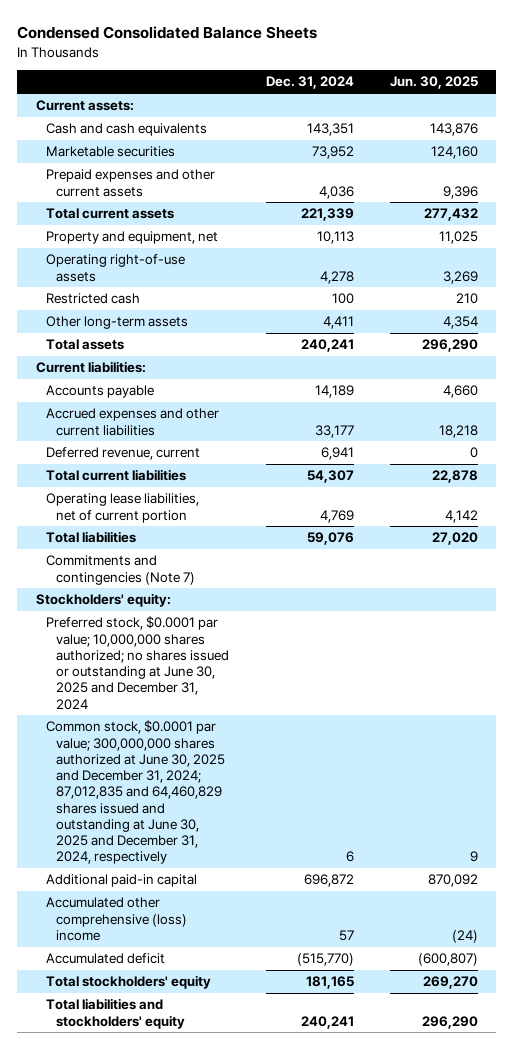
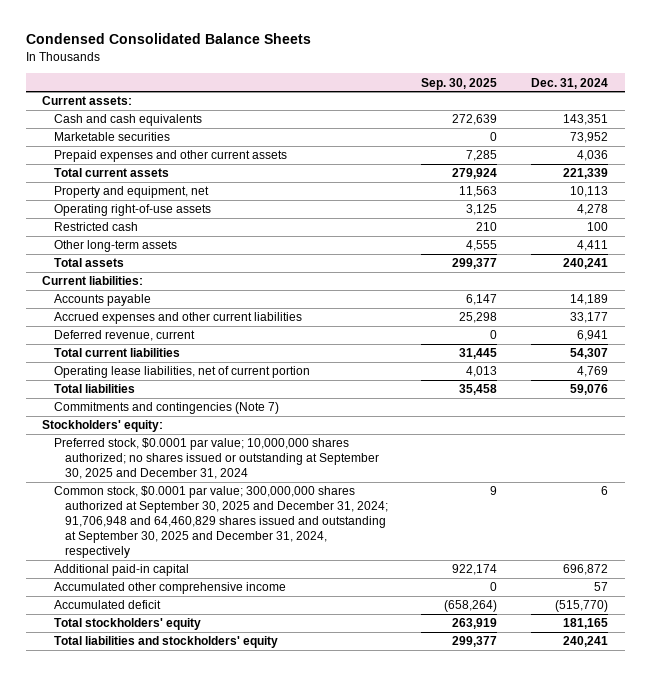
- | Dec. 31, 2024 | Jun. 30, 2025
+ | Sep. 30, 2025 | Dec. 31, 2024
- Preferred stock, $0.0001 par value; 10,000,000 shares authorized; no shares issued or outstanding at June 30, 2025 and December 31, 2024
- Common stock, $0.0001 par value; 300,000,000 shares authorized at June 30, 2025 and December 31, 2024; 87,012,835 and 64,460,829 shares issued and outstanding at June 30, 2025 and December 31, 2024, respectively | 6 | 9
+ Preferred stock, $0.0001 par value; 10,000,000 shares authorized; no shares issued or outstanding at September 30, 2025 and December 31, 2024
+ Common stock, $0.0001 par value; 300,000,000 shares authorized at September 30, 2025 and December 31, 2024; 91,706,948 and 64,460,829 shares issued and outstanding at September 30, 2025 and December 31, 2024, respectively | 9 | 6
- Accumulated other comprehensive (loss) income | 57 | (24)
+ Accumulated other comprehensive income | 0 | 57

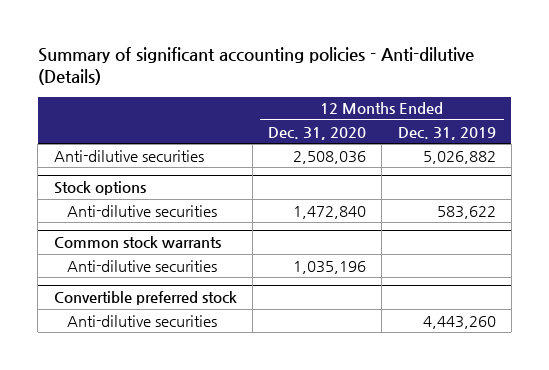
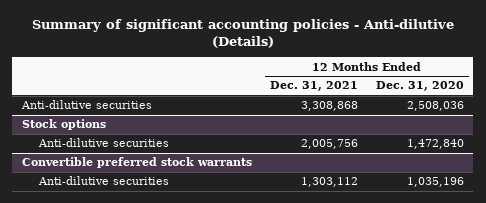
- | 12 Months Ended Dec. 31, 2020 | 12 Months Ended Dec. 31, 2019
+ | 12 Months Ended Dec. 31, 2021 | 12 Months Ended Dec. 31, 2020
- Common stock warrants
+ Convertible preferred stock warrants
- Convertible preferred stock
- Anti-dilutive securities | | 4,443,260

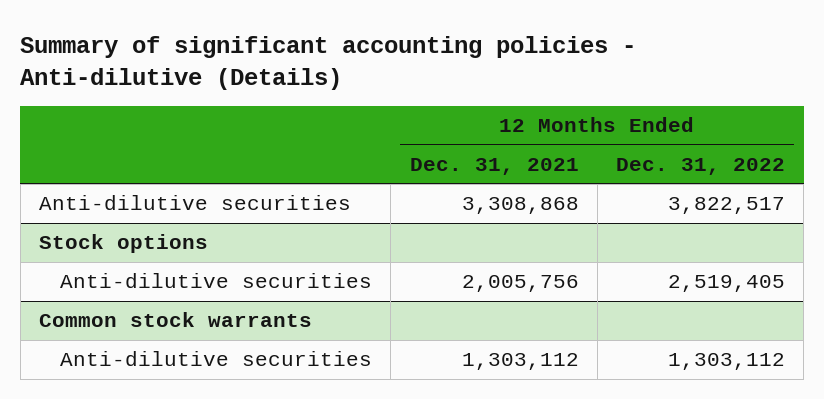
- | 12 Months Ended Dec. 31, 2021 | 12 Months Ended Dec. 31, 2020
+ | 12 Months Ended Dec. 31, 2021 | 12 Months Ended Dec. 31, 2022
- Convertible preferred stock warrants
+ Common stock warrants

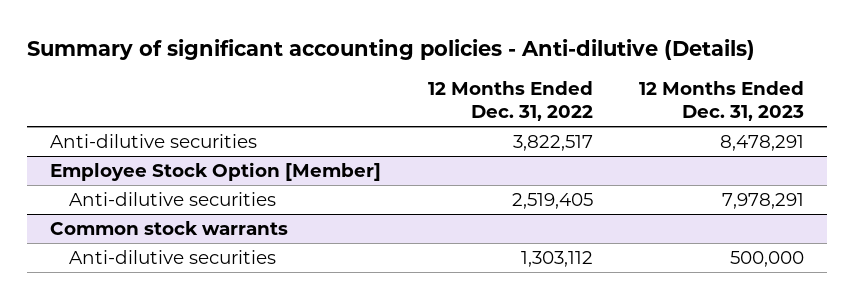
- | 12 Months Ended Dec. 31, 2021 | 12 Months Ended Dec. 31, 2022
+ | 12 Months Ended Dec. 31, 2022 | 12 Months Ended Dec. 31, 2023
- Stock options
+ Employee Stock Option [Member]

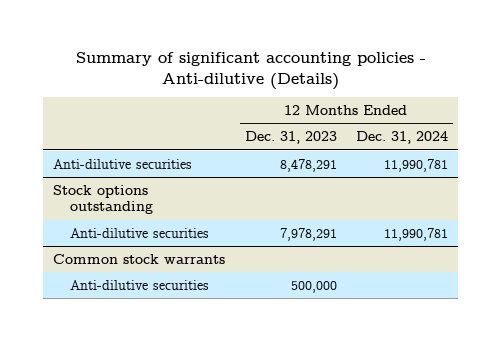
- | 12 Months Ended Dec. 31, 2022 | 12 Months Ended Dec. 31, 2023
+ | 12 Months Ended Dec. 31, 2023 | 12 Months Ended Dec. 31, 2024
- Employee Stock Option [Member]
+ Stock options outstanding

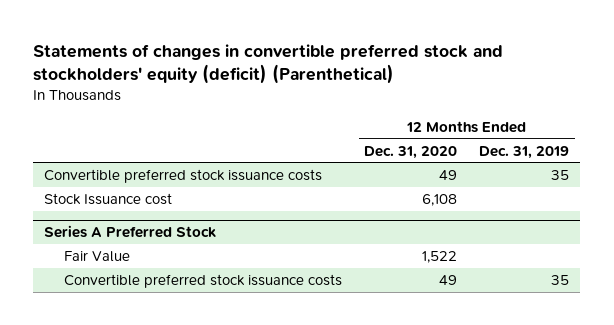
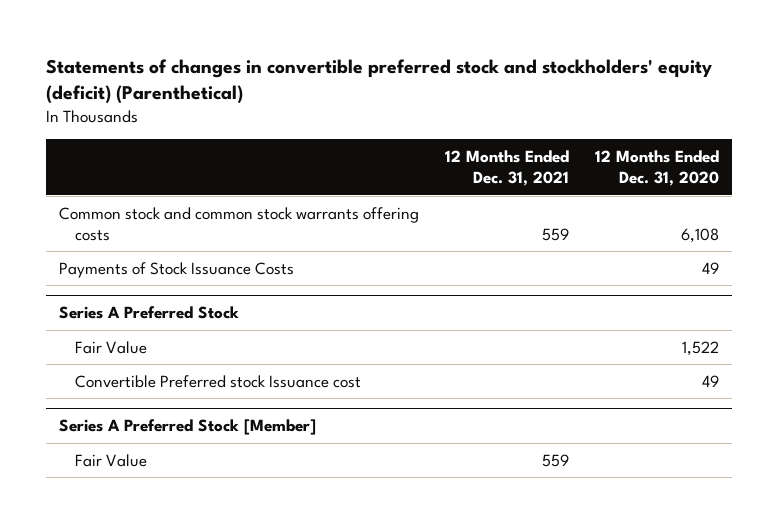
- | 12 Months Ended Dec. 31, 2020 | 12 Months Ended Dec. 31, 2019
+ | 12 Months Ended Dec. 31, 2021 | 12 Months Ended Dec. 31, 2020
- Convertible preferred stock issuance costs | 49 | 35
- Stock Issuance cost | 6,108 |
+ Common stock and common stock warrants offering costs | 559 | 6,108
+ Payments of Stock Issuance Costs | | 49
@ Series A Preferred Stock
- Convertible preferred stock issuance costs | 49 | 35
+ Convertible Preferred stock Issuance cost | | 49
+ Series A Preferred Stock [Member]
+ Fair Value | 559 |

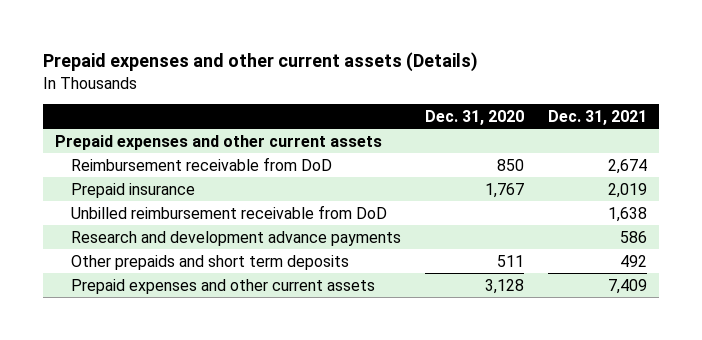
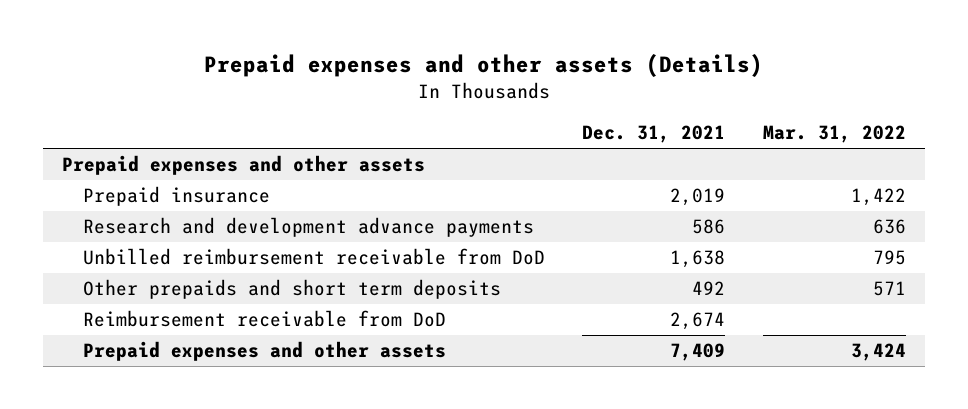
- Prepaid expenses and other current assets (Details)
+ Prepaid expenses and other assets (Details)
- | Dec. 31, 2020 | Dec. 31, 2021
+ | Dec. 31, 2021 | Mar. 31, 2022
- Prepaid expenses and other current assets
+ Prepaid expenses and other assets
moved down: Unbilled reimbursement receivable from DoD | 1,638 | 795
- Prepaid expenses and other current assets | 3,128 | 7,409
moved down: Reimbursement receivable from DoD | 2,674 |
+ Prepaid expenses and other assets | 7,409 | 3,424

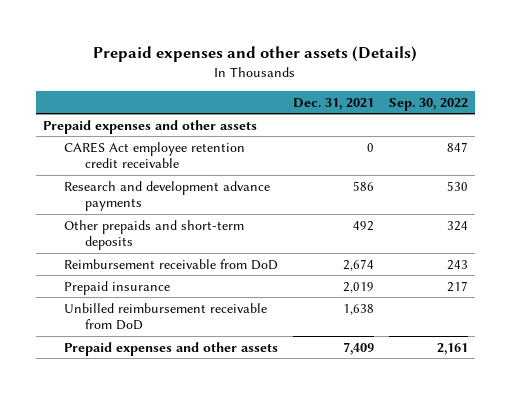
- | Dec. 31, 2021 | Mar. 31, 2022
+ | Dec. 31, 2021 | Sep. 30, 2022
+ CARES Act employee retention credit receivable | 0 | 847
- Other prepaids and short term deposits | 492 | 571
+ Other prepaids and short-term deposits | 492 | 324
moved down: Prepaid insurance | 2,019 | 217
moved down: Unbilled reimbursement receivable from DoD | 1,638 |

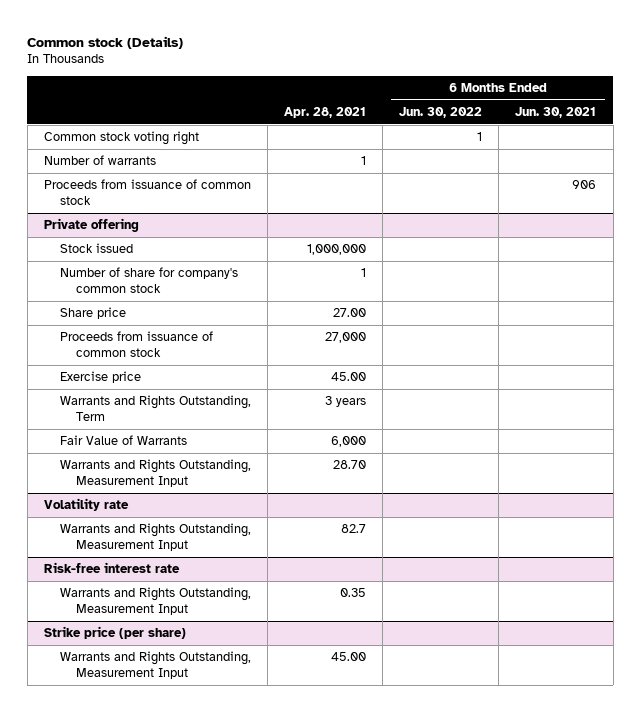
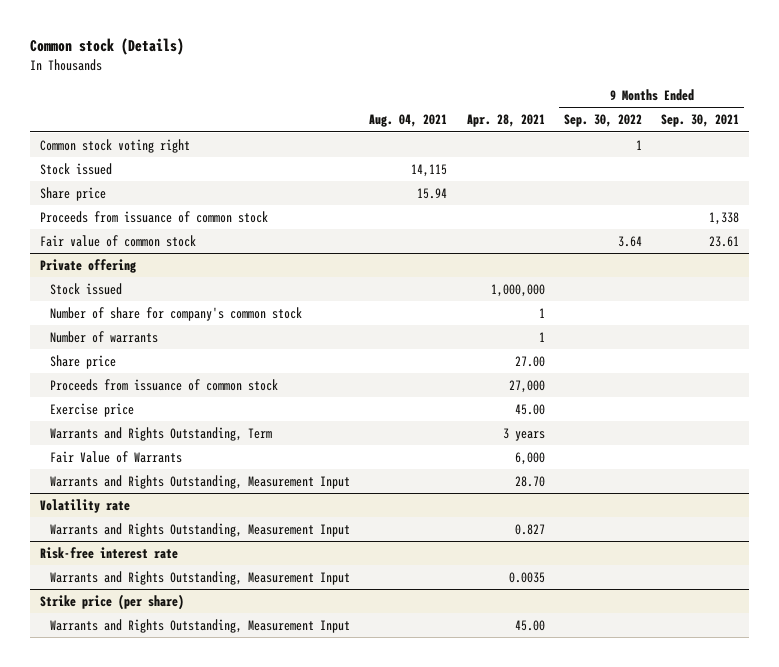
- | Apr. 28, 2021 | 6 Months Ended Jun. 30, 2022 | 6 Months Ended Jun. 30, 2021
+ | Aug. 04, 2021 | Apr. 28, 2021 | 9 Months Ended Sep. 30, 2022 | 9 Months Ended Sep. 30, 2021
- Number of warrants | 1 | |
+ Stock issued | 14,115 | | |
+ Share price | 15.94 | | |
+ Fair value of common stock | | | 3.64 | 23.61
@ Private offering
+ Number of warrants | | 1 | |
@ Volatility rate
- Warrants and Rights Outstanding, Measurement Input | 82.7 | |
+ Warrants and Rights Outstanding, Measurement Input | | 0.827 | |
@ Risk-free interest rate
- Warrants and Rights Outstanding, Measurement Input | 0.35 | |
+ Warrants and Rights Outstanding, Measurement Input | | 0.0035 | |

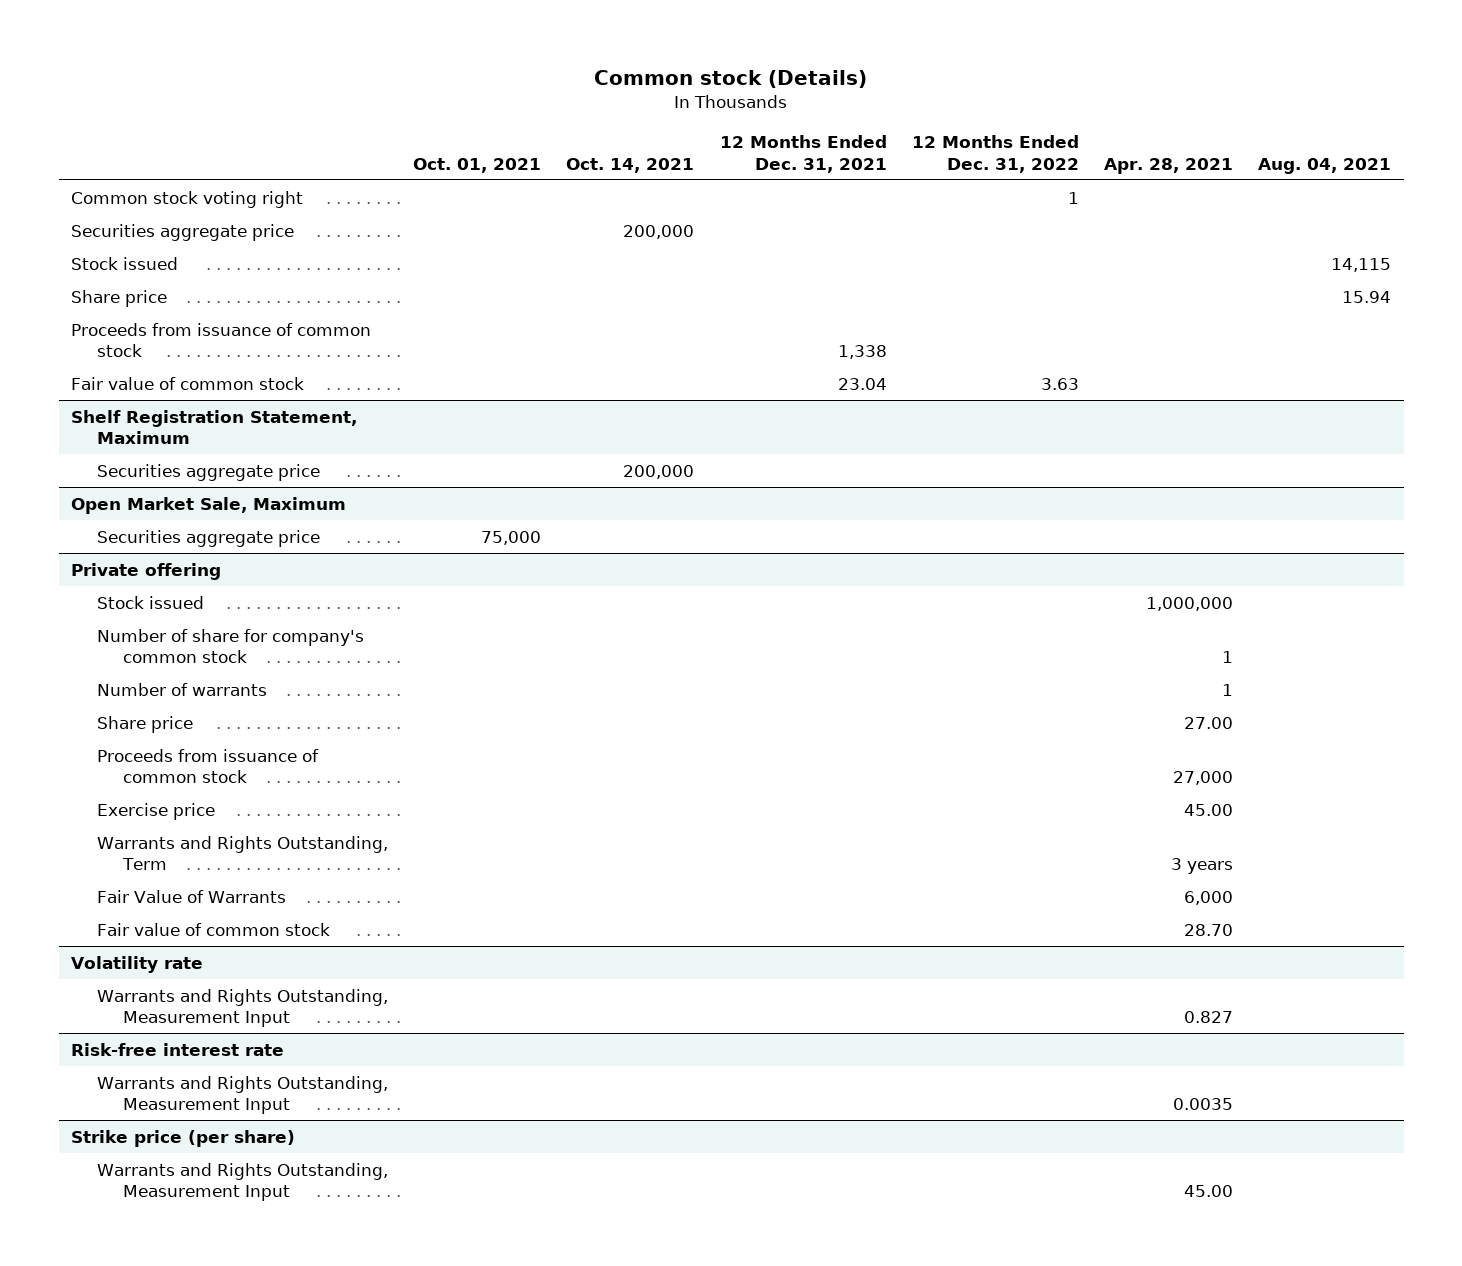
- | Aug. 04, 2021 | Apr. 28, 2021 | 9 Months Ended Sep. 30, 2022 | 9 Months Ended Sep. 30, 2021
+ | Oct. 01, 2021 | Oct. 14, 2021 | 12 Months Ended Dec. 31, 2021 | 12 Months Ended Dec. 31, 2022 | Apr. 28, 2021 | Aug. 04, 2021
+ Securities aggregate price | | 200,000 | | | |
+ Shelf Registration Statement, Maximum
+ Securities aggregate price | | 200,000 | | | |
+ Open Market Sale, Maximum
+ Securities aggregate price | 75,000 | | | | |
@ Private offering
- Warrants and Rights Outstanding, Measurement Input | | 28.70 | |
+ Fair value of common stock | | | | | 28.70 |

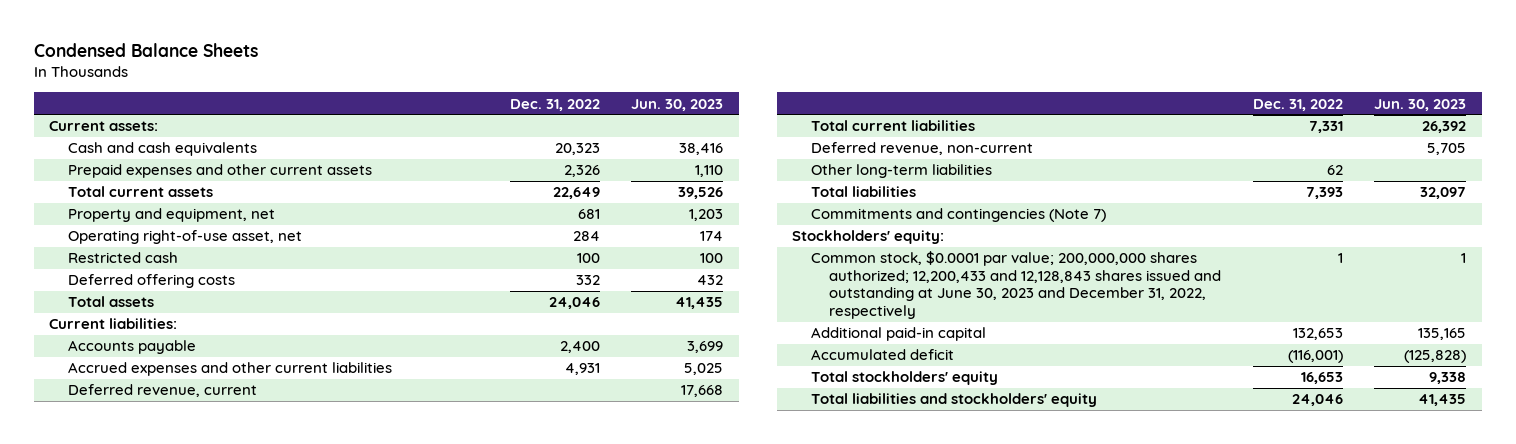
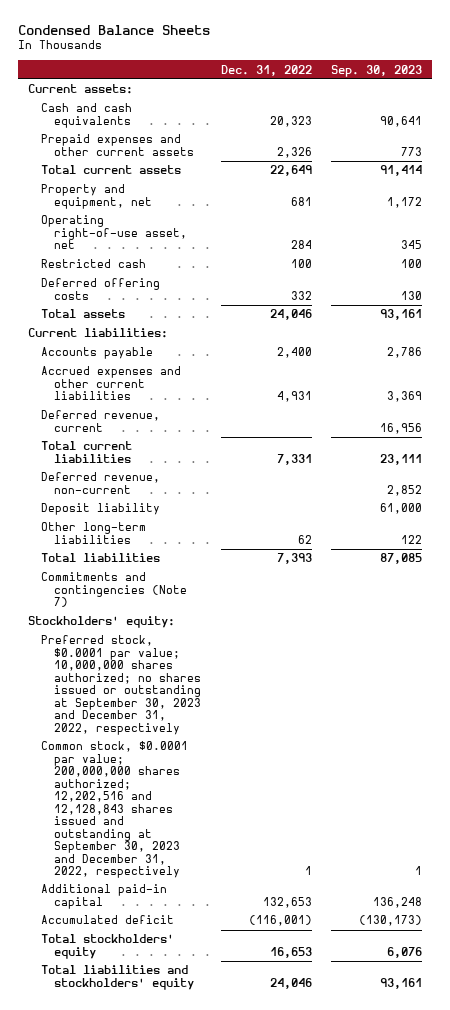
- | Dec. 31, 2022 | Jun. 30, 2023
+ | Dec. 31, 2022 | Sep. 30, 2023
+ Deposit liability | | 61,000
- Common stock, $0.0001 par value; 200,000,000 shares authorized; 12,200,433 and 12,128,843 shares issued and outstanding at June 30, 2023 and December 31, 2022, respectively | 1 | 1
+ Preferred stock, $0.0001 par value; 10,000,000 shares authorized; no shares issued or outstanding at September 30, 2023 and December 31, 2022, respectively
+ Common stock, $0.0001 par value; 200,000,000 shares authorized; 12,202,516 and 12,128,843 shares issued and outstanding at September 30, 2023 and December 31, 2022, respectively | 1 | 1

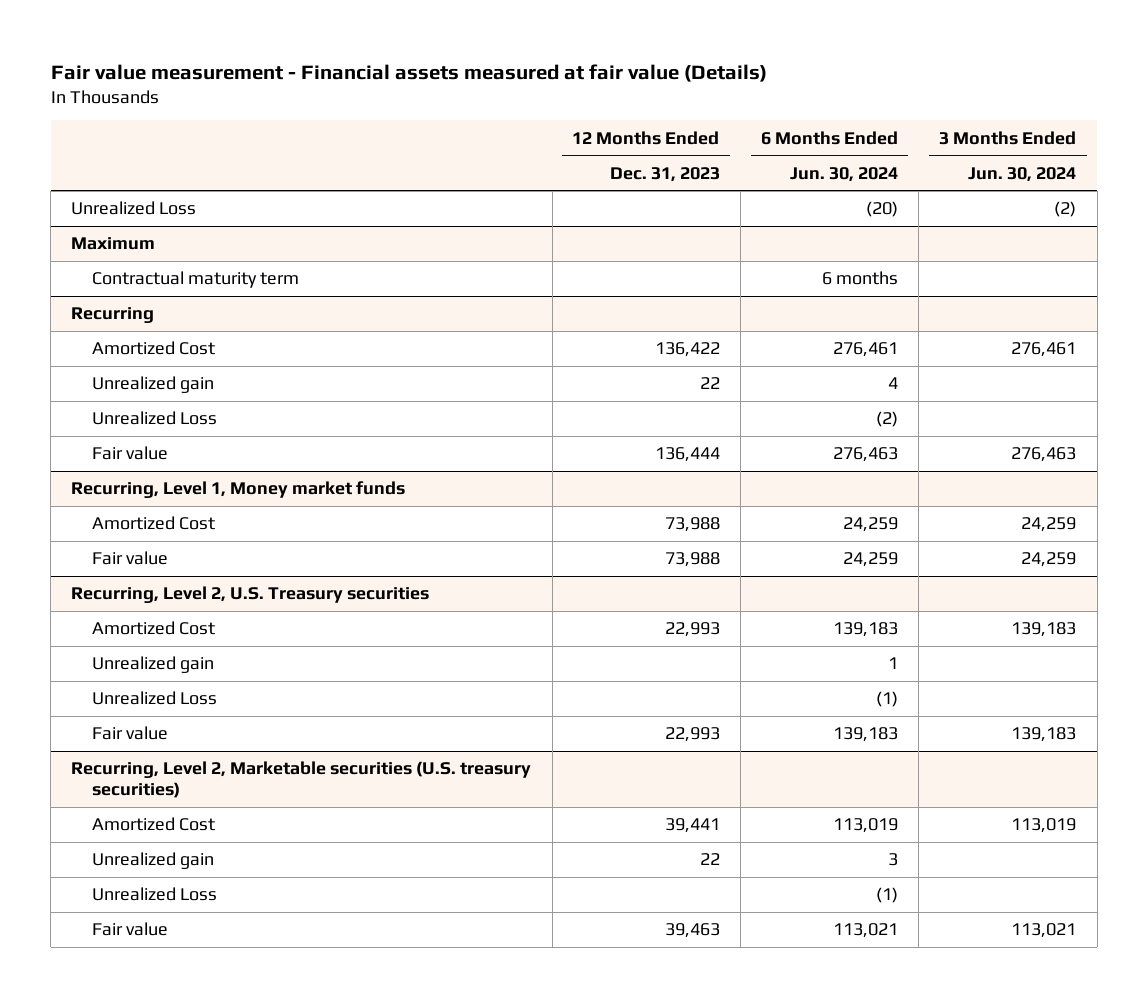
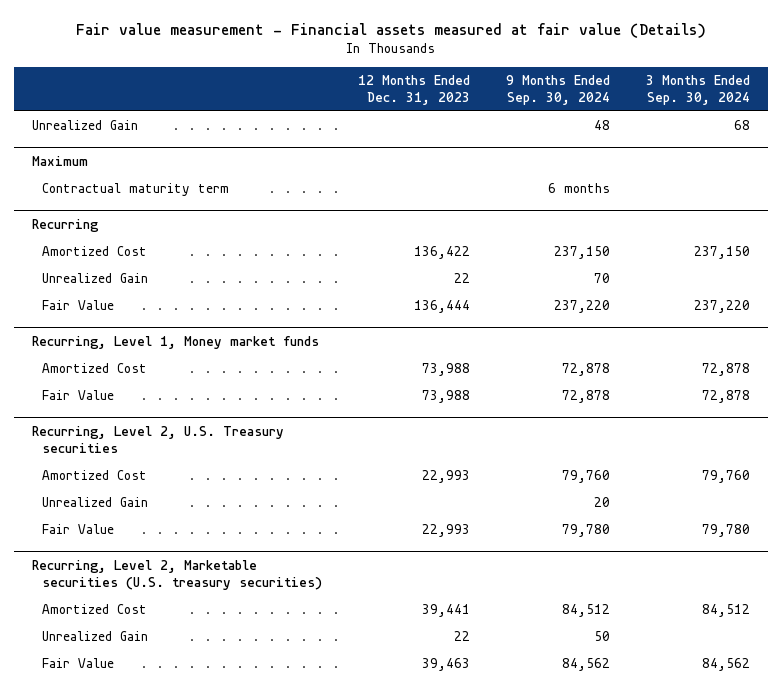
- | 12 Months Ended Dec. 31, 2023 | 6 Months Ended Jun. 30, 2024 | 3 Months Ended Jun. 30, 2024
+ | 12 Months Ended Dec. 31, 2023 | 9 Months Ended Sep. 30, 2024 | 3 Months Ended Sep. 30, 2024
- Unrealized Loss | | (20) | (2)
+ Unrealized Gain | | 48 | 68
@ Recurring
- Unrealized gain | 22 | 4 |
- Unrealized Loss | | (2) |
- Fair value | 136,444 | 276,463 | 276,463
+ Unrealized Gain | 22 | 70 |
+ Fair Value | 136,444 | 237,220 | 237,220
@ Recurring, Level 1, Money market funds
- Fair value | 73,988 | 24,259 | 24,259
+ Fair Value | 73,988 | 72,878 | 72,878
@ Recurring, Level 2, U.S. Treasury securities
- Unrealized gain | | 1 |
- Unrealized Loss | | (1) |
- Fair value | 22,993 | 139,183 | 139,183
+ Unrealized Gain | | 20 |
+ Fair Value | 22,993 | 79,780 | 79,780
@ Recurring, Level 2, Marketable securities (U.S. treasury securities)
- Unrealized gain | 22 | 3 |
- Unrealized Loss | | (1) |
- Fair value | 39,463 | 113,021 | 113,021
+ Unrealized Gain | 22 | 50 |
+ Fair Value | 39,463 | 84,562 | 84,562

